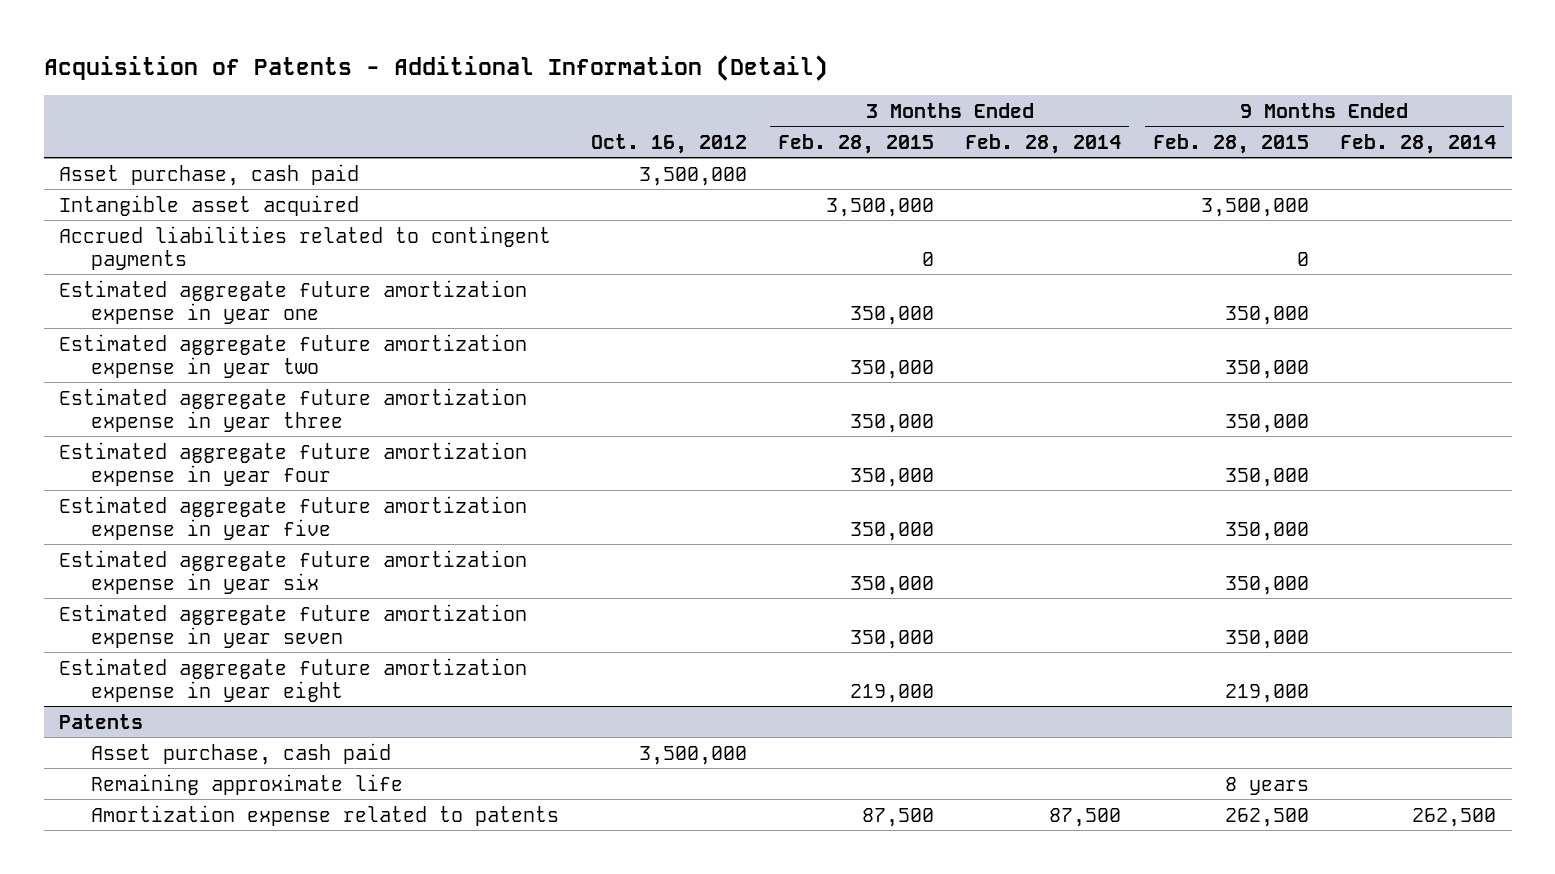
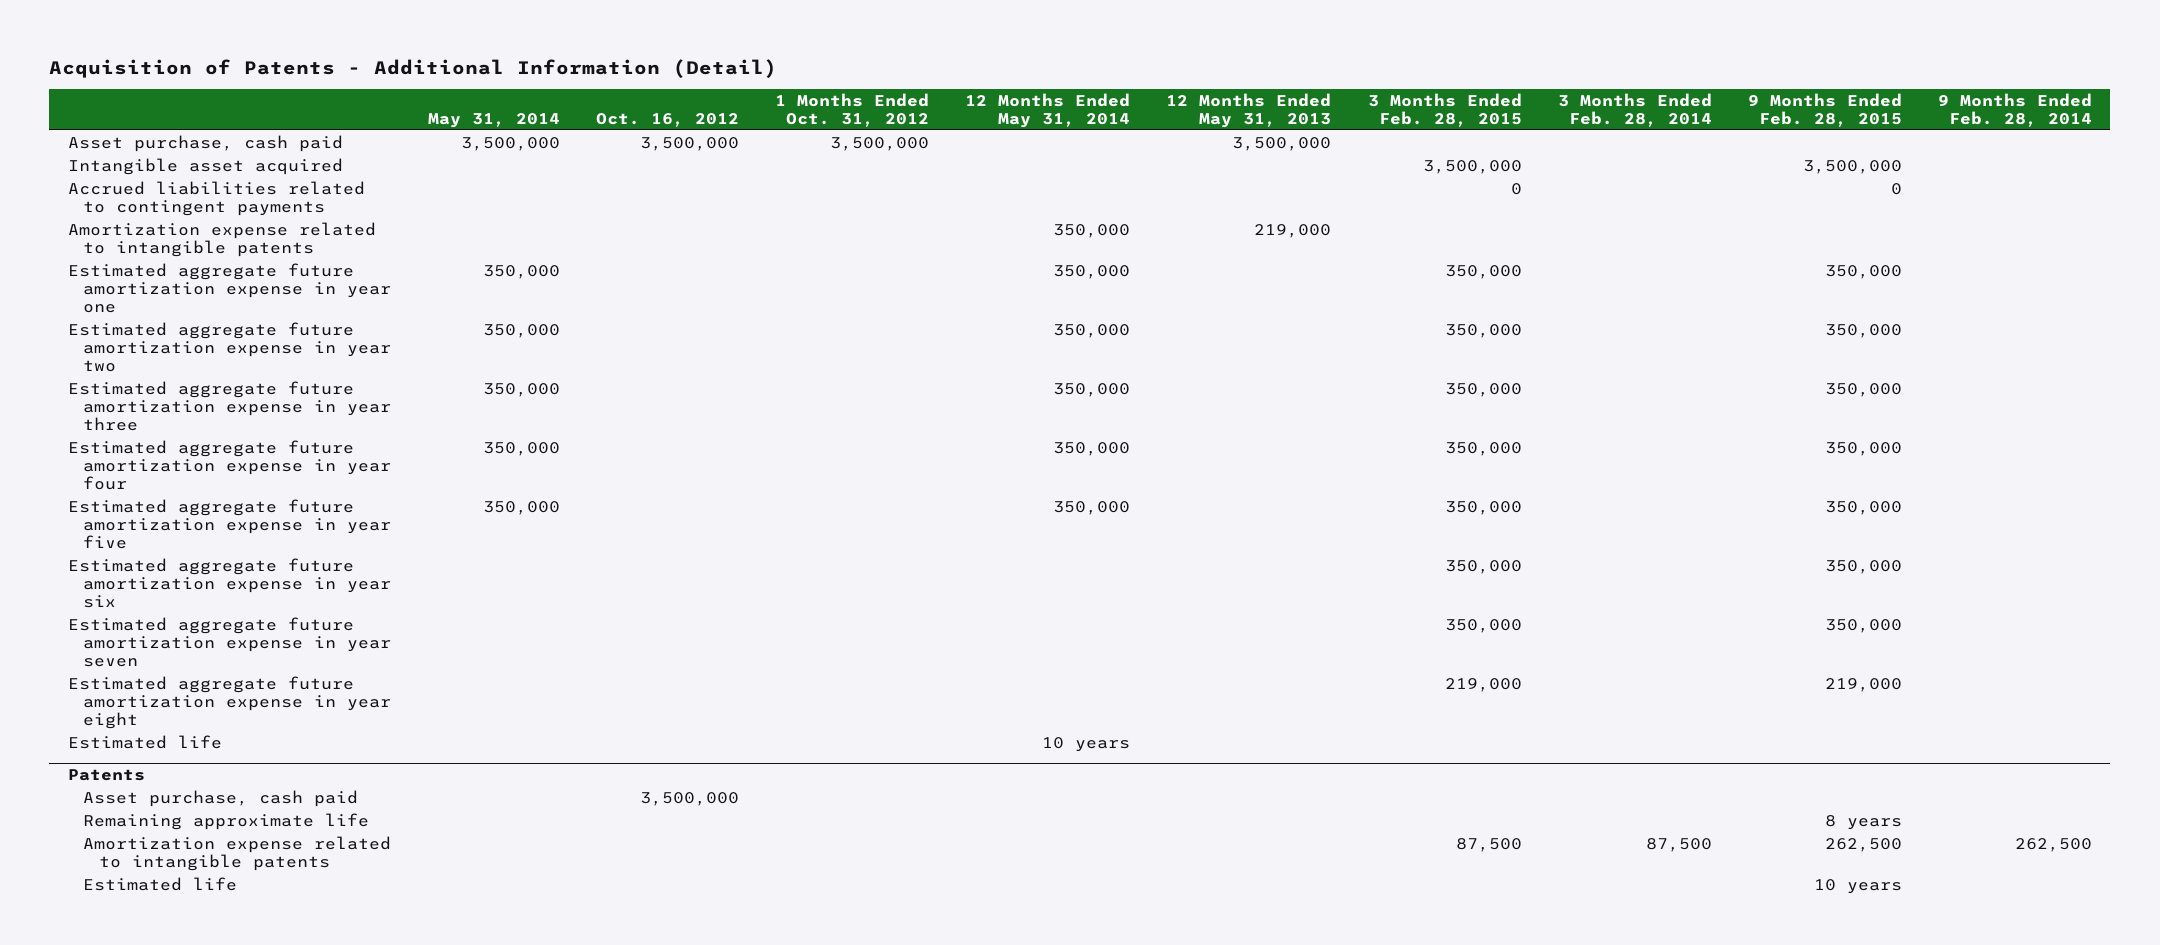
- | Oct. 16, 2012 | 3 Months Ended Feb. 28, 2015 | 3 Months Ended Feb. 28, 2014 | 9 Months Ended Feb. 28, 2015 | 9 Months Ended Feb. 28, 2014
+ | May 31, 2014 | Oct. 16, 2012 | 1 Months Ended Oct. 31, 2012 | 12 Months Ended May 31, 2014 | 12 Months Ended May 31, 2013 | 3 Months Ended Feb. 28, 2015 | 3 Months Ended Feb. 28, 2014 | 9 Months Ended Feb. 28, 2015 | 9 Months Ended Feb. 28, 2014
+ Amortization expense related to intangible patents | | | | 350,000 | 219,000 | | | |
+ Estimated life | | | | 10 years | | | | |
@ Patents
- Amortization expense related to patents | | 87,500 | 87,500 | 262,500 | 262,500
+ Amortization expense related to intangible patents | | | | | | 87,500 | 87,500 | 262,500 | 262,500
+ Estimated life | | | | | | | | 10 years |

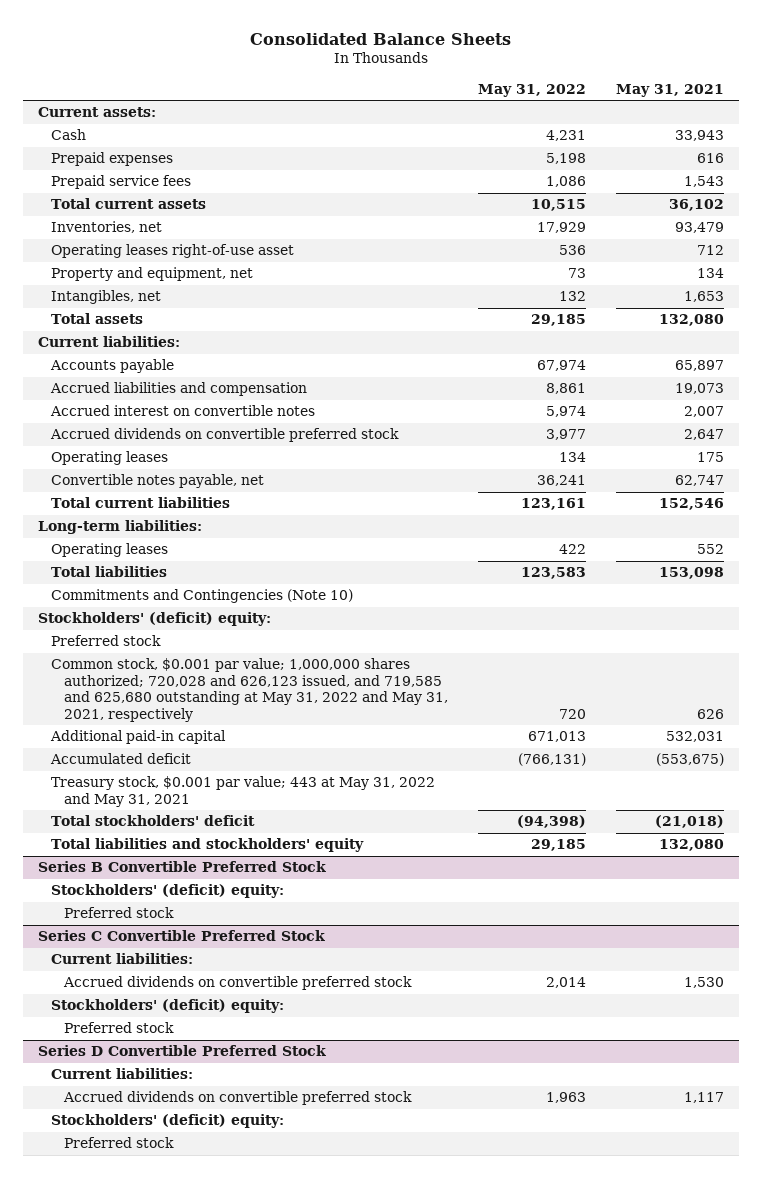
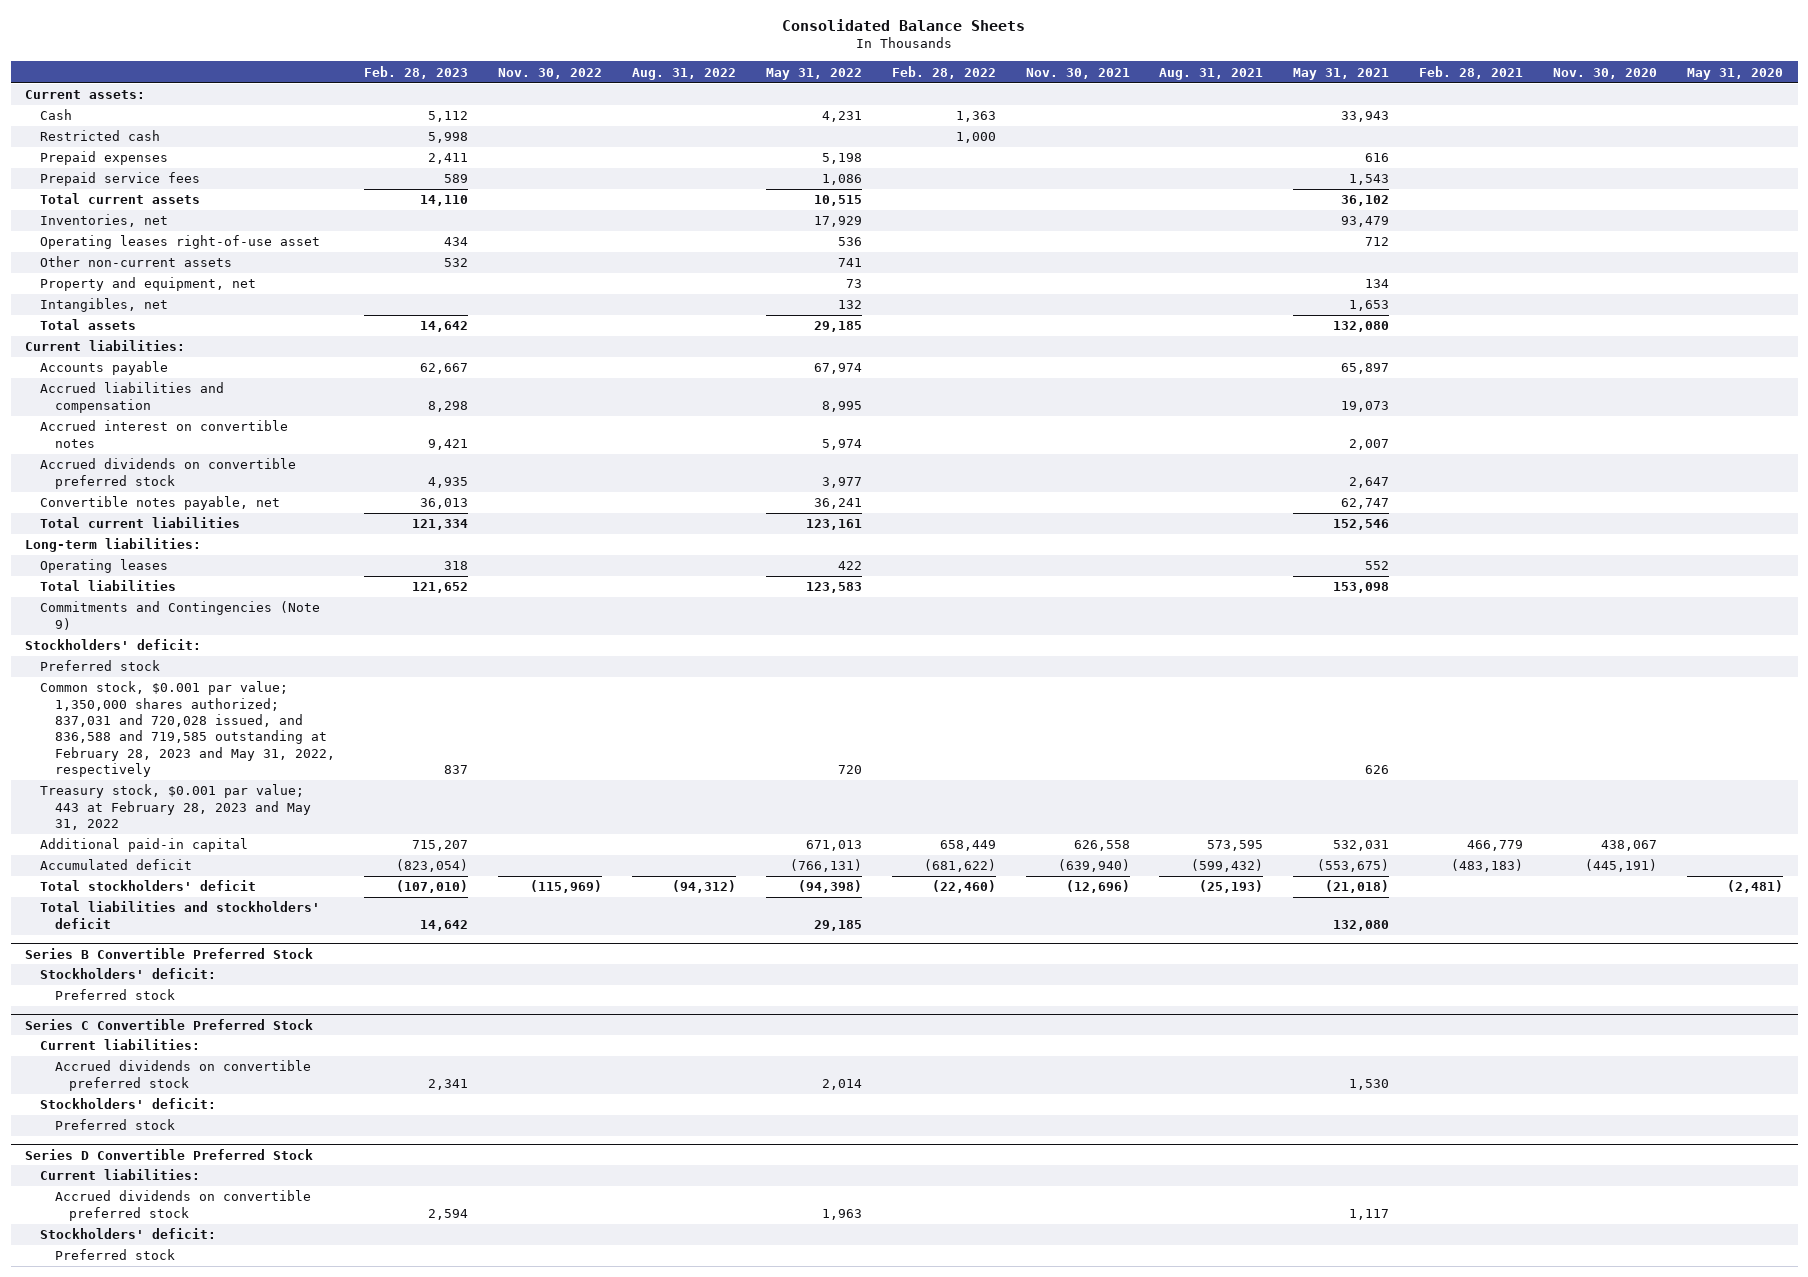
- | May 31, 2022 | May 31, 2021
+ | Feb. 28, 2023 | Nov. 30, 2022 | Aug. 31, 2022 | May 31, 2022 | Feb. 28, 2022 | Nov. 30, 2021 | Aug. 31, 2021 | May 31, 2021 | Feb. 28, 2021 | Nov. 30, 2020 | May 31, 2020
+ Restricted cash | 5,998 | | | | 1,000 | | | | | |
+ Other non-current assets | 532 | | | 741 | | | | | | |
- Accrued liabilities and compensation | 8,861 | 19,073
+ Accrued liabilities and compensation | 8,298 | | | 8,995 | | | | 19,073 | | |
- Operating leases | 134 | 175
- Commitments and Contingencies (Note 10)
- Stockholders' (deficit) equity:
+ Commitments and Contingencies (Note 9)
+ Stockholders' deficit:
- Common stock, $0.001 par value; 1,000,000 shares authorized; 720,028 and 626,123 issued, and 719,585 and 625,680 outstanding at May 31, 2022 and May 31, 2021, respectively | 720 | 626
+ Common stock, $0.001 par value; 1,350,000 shares authorized; 837,031 and 720,028 issued, and 836,588 and 719,585 outstanding at February 28, 2023 and May 31, 2022, respectively | 837 | | | 720 | | | | 626 | | |
+ Treasury stock, $0.001 par value; 443 at February 28, 2023 and May 31, 2022
- Treasury stock, $0.001 par value; 443 at May 31, 2022 and May 31, 2021
- Total liabilities and stockholders' equity | 29,185 | 132,080
+ Total liabilities and stockholders' deficit | 14,642 | | | 29,185 | | | | 132,080 | | |
@ Series B Convertible Preferred Stock
- Stockholders' (deficit) equity:
+ Stockholders' deficit:
@ Series C Convertible Preferred Stock
- Stockholders' (deficit) equity:
+ Stockholders' deficit:
@ Series D Convertible Preferred Stock
- Stockholders' (deficit) equity:
+ Stockholders' deficit:

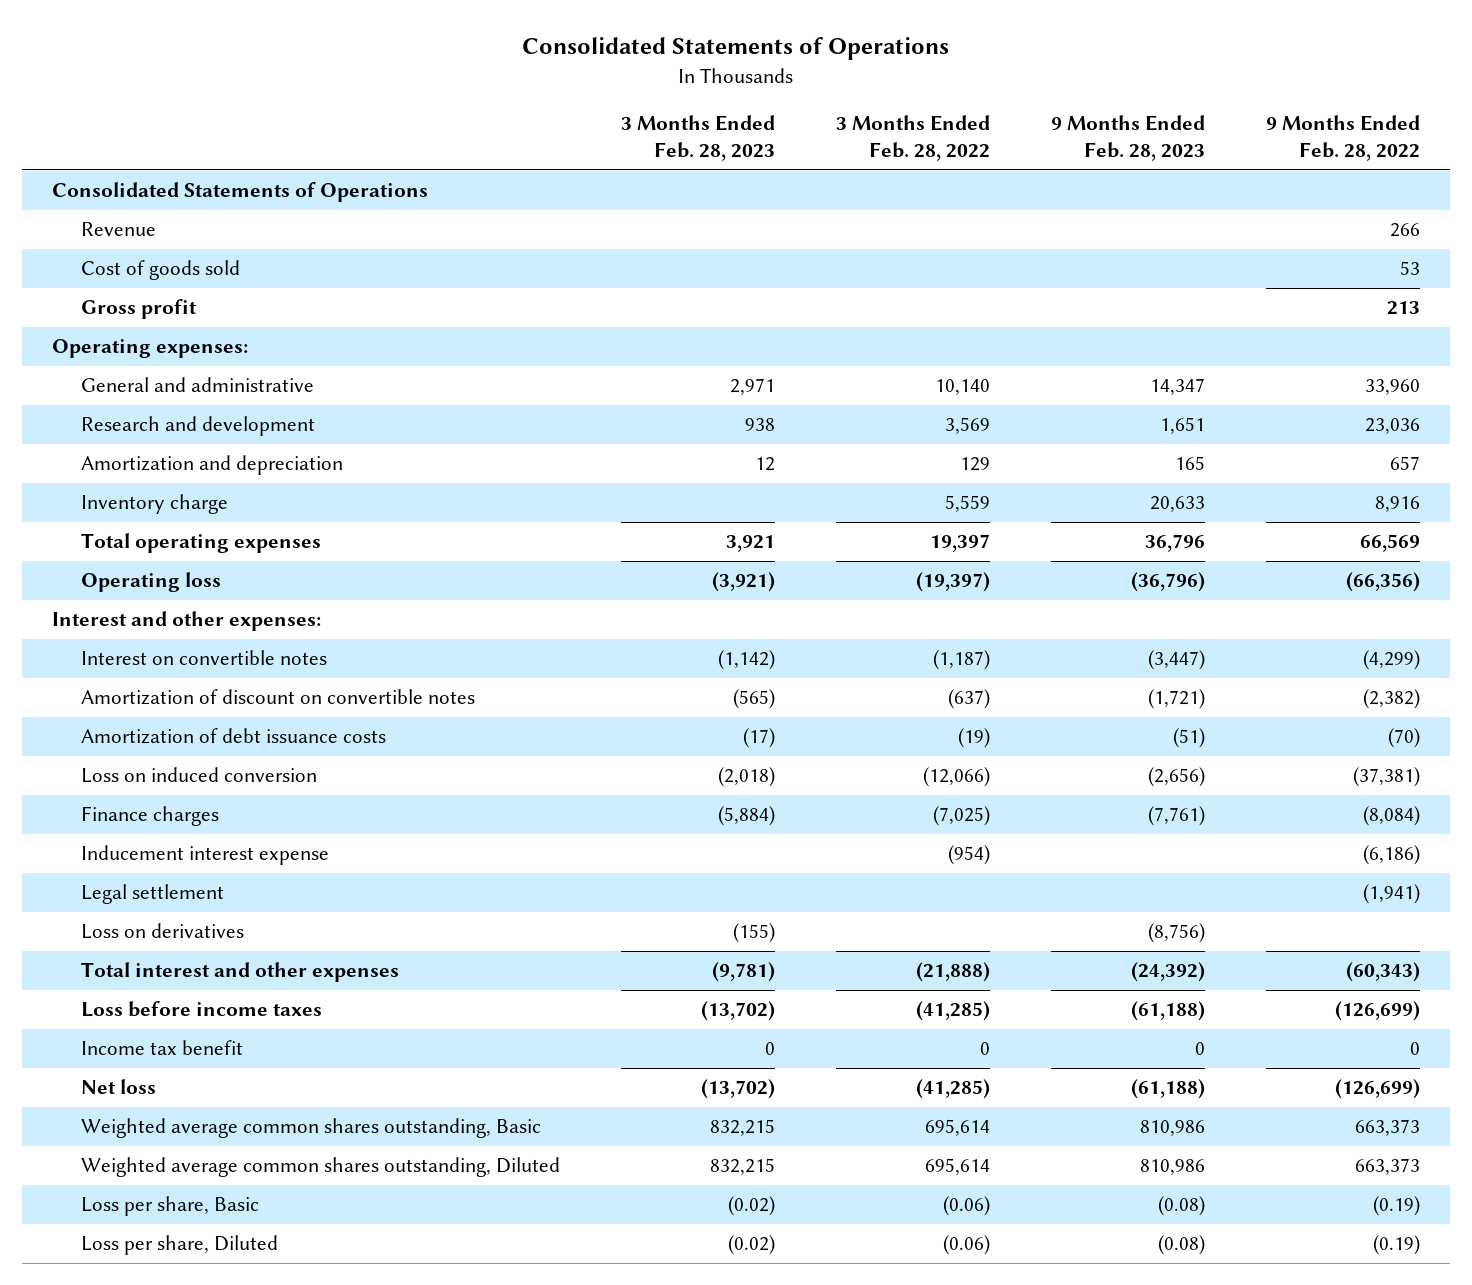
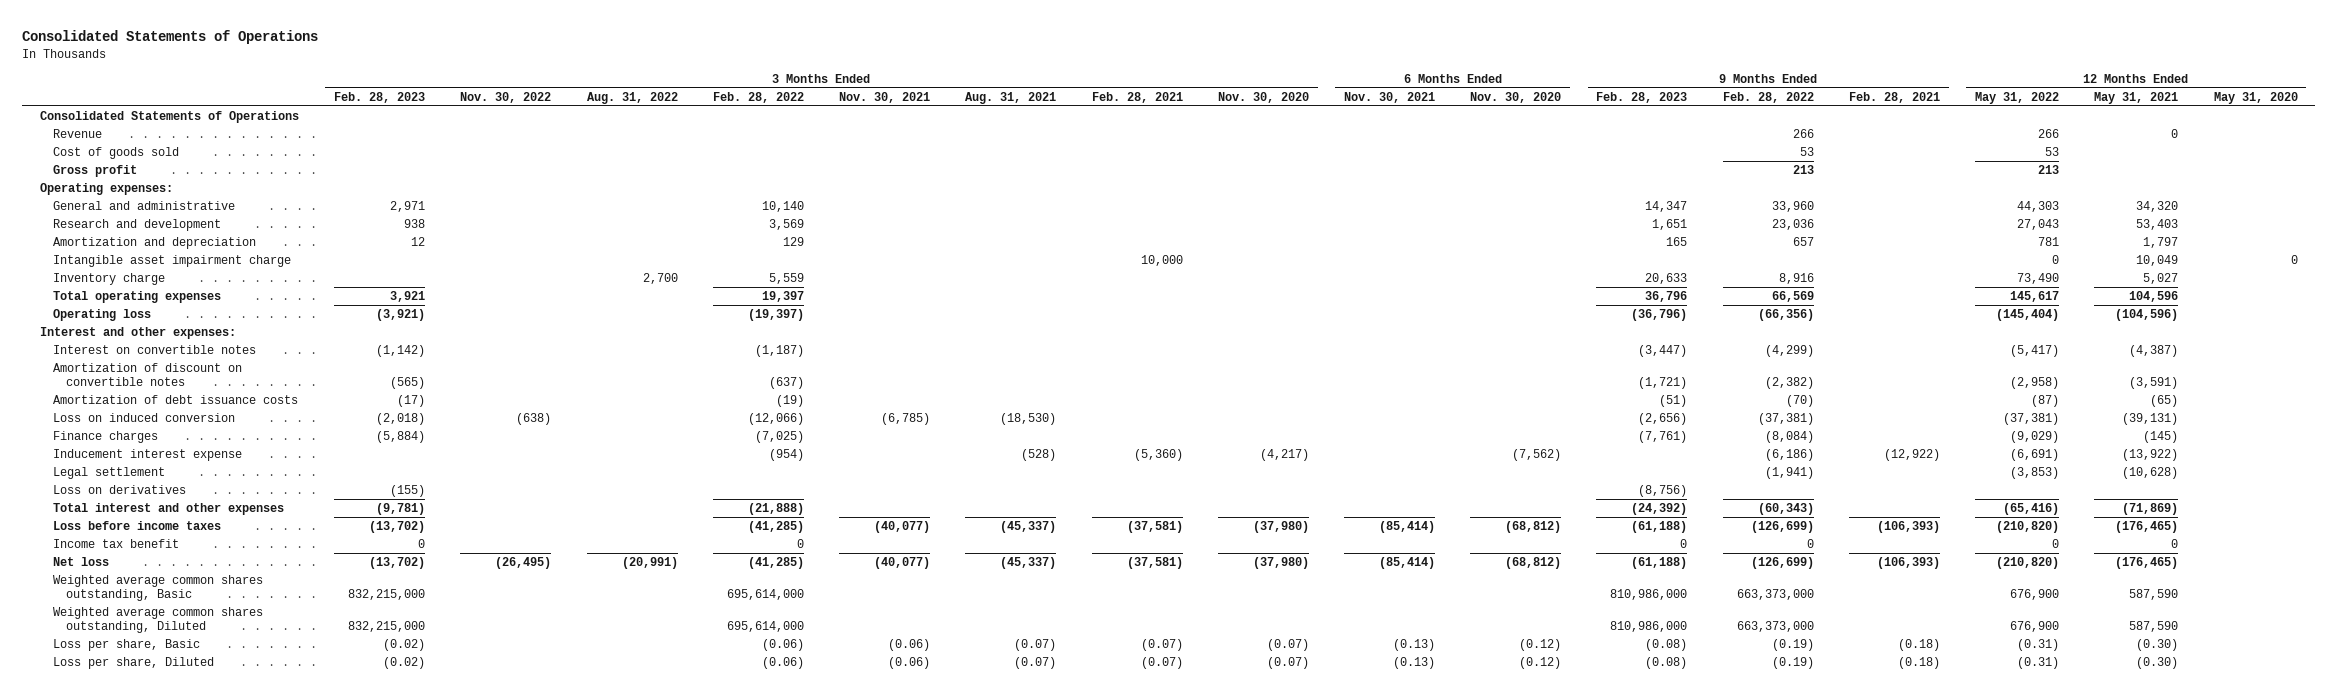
- | 3 Months Ended Feb. 28, 2023 | 3 Months Ended Feb. 28, 2022 | 9 Months Ended Feb. 28, 2023 | 9 Months Ended Feb. 28, 2022
+ | 3 Months Ended Feb. 28, 2023 | 3 Months Ended Nov. 30, 2022 | 3 Months Ended Aug. 31, 2022 | 3 Months Ended Feb. 28, 2022 | 3 Months Ended Nov. 30, 2021 | 3 Months Ended Aug. 31, 2021 | 3 Months Ended Feb. 28, 2021 | 3 Months Ended Nov. 30, 2020 | 6 Months Ended Nov. 30, 2021 | 6 Months Ended Nov. 30, 2020 | 9 Months Ended Feb. 28, 2023 | 9 Months Ended Feb. 28, 2022 | 9 Months Ended Feb. 28, 2021 | 12 Months Ended May 31, 2022 | 12 Months Ended May 31, 2021 | 12 Months Ended May 31, 2020
+ Intangible asset impairment charge | | | | | | | 10,000 | | | | | | | 0 | 10,049 | 0
- Weighted average common shares outstanding, Basic | 832,215 | 695,614 | 810,986 | 663,373
- Weighted average common shares outstanding, Diluted | 832,215 | 695,614 | 810,986 | 663,373
+ Weighted average common shares outstanding, Basic | 832,215,000 | | | 695,614,000 | | | | | | | 810,986,000 | 663,373,000 | | 676,900 | 587,590 |
+ Weighted average common shares outstanding, Diluted | 832,215,000 | | | 695,614,000 | | | | | | | 810,986,000 | 663,373,000 | | 676,900 | 587,590 |

